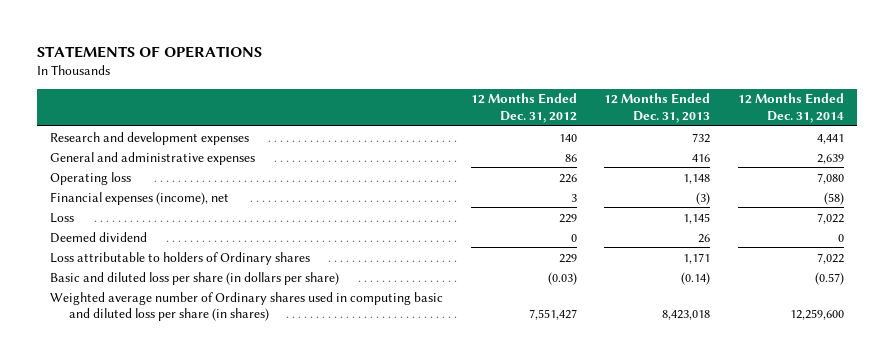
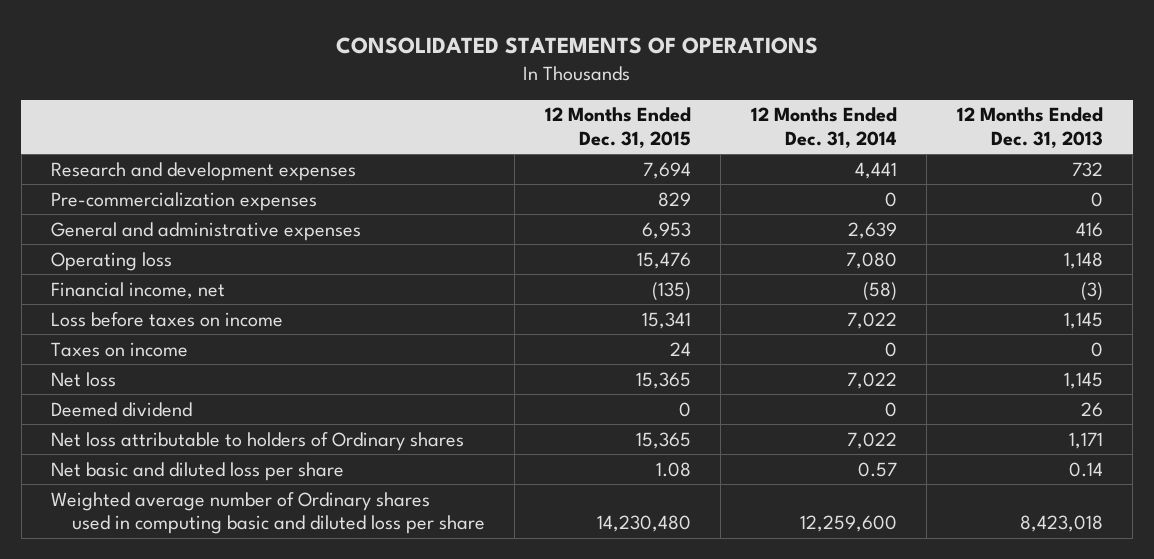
- STATEMENTS OF OPERATIONS
+ CONSOLIDATED STATEMENTS OF OPERATIONS
- | 12 Months Ended Dec. 31, 2012 | 12 Months Ended Dec. 31, 2013 | 12 Months Ended Dec. 31, 2014
+ | 12 Months Ended Dec. 31, 2015 | 12 Months Ended Dec. 31, 2014 | 12 Months Ended Dec. 31, 2013
+ Pre-commercialization expenses | 829 | 0 | 0
- Financial expenses (income), net | 3 | (3) | (58)
- Loss | 229 | 1,145 | 7,022
+ Financial income, net | (135) | (58) | (3)
+ Loss before taxes on income | 15,341 | 7,022 | 1,145
+ Taxes on income | 24 | 0 | 0
+ Net loss | 15,365 | 7,022 | 1,145
- Loss attributable to holders of Ordinary shares | 229 | 1,171 | 7,022
- Basic and diluted loss per share (in dollars per share) | (0.03) | (0.14) | (0.57)
- Weighted average number of Ordinary shares used in computing basic and diluted loss per share (in shares) | 7,551,427 | 8,423,018 | 12,259,600
+ Net loss attributable to holders of Ordinary shares | 15,365 | 7,022 | 1,171
+ Net basic and diluted loss per share | 1.08 | 0.57 | 0.14
+ Weighted average number of Ordinary shares used in computing basic and diluted loss per share | 14,230,480 | 12,259,600 | 8,423,018

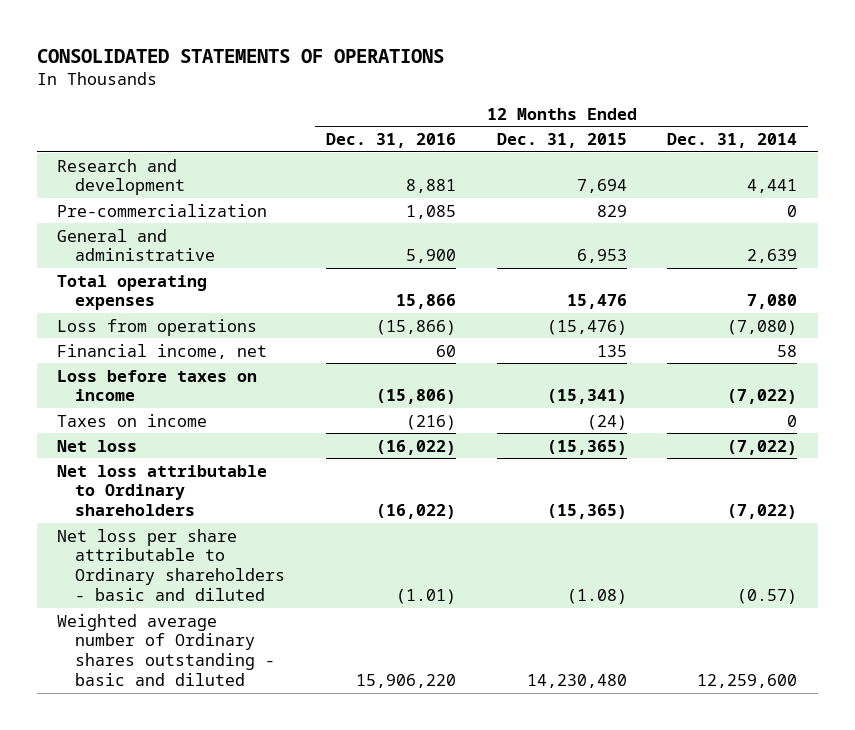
- | 12 Months Ended Dec. 31, 2015 | 12 Months Ended Dec. 31, 2014 | 12 Months Ended Dec. 31, 2013
+ | 12 Months Ended Dec. 31, 2016 | 12 Months Ended Dec. 31, 2015 | 12 Months Ended Dec. 31, 2014
- Research and development expenses | 7,694 | 4,441 | 732
- Pre-commercialization expenses | 829 | 0 | 0
- General and administrative expenses | 6,953 | 2,639 | 416
- Operating loss | 15,476 | 7,080 | 1,148
- Financial income, net | (135) | (58) | (3)
- Loss before taxes on income | 15,341 | 7,022 | 1,145
- Taxes on income | 24 | 0 | 0
- Net loss | 15,365 | 7,022 | 1,145
- Deemed dividend | 0 | 0 | 26
- Net loss attributable to holders of Ordinary shares | 15,365 | 7,022 | 1,171
- Net basic and diluted loss per share | 1.08 | 0.57 | 0.14
- Weighted average number of Ordinary shares used in computing basic and diluted loss per share | 14,230,480 | 12,259,600 | 8,423,018
+ Research and development | 8,881 | 7,694 | 4,441
+ Pre-commercialization | 1,085 | 829 | 0
+ General and administrative | 5,900 | 6,953 | 2,639
+ Total operating expenses | 15,866 | 15,476 | 7,080
+ Loss from operations | (15,866) | (15,476) | (7,080)
+ Financial income, net | 60 | 135 | 58
+ Loss before taxes on income | (15,806) | (15,341) | (7,022)
+ Taxes on income | (216) | (24) | 0
+ Net loss | (16,022) | (15,365) | (7,022)
+ Net loss attributable to Ordinary shareholders | (16,022) | (15,365) | (7,022)
+ Net loss per share attributable to Ordinary shareholders - basic and diluted | (1.01) | (1.08) | (0.57)
+ Weighted average number of Ordinary shares outstanding - basic and diluted | 15,906,220 | 14,230,480 | 12,259,600

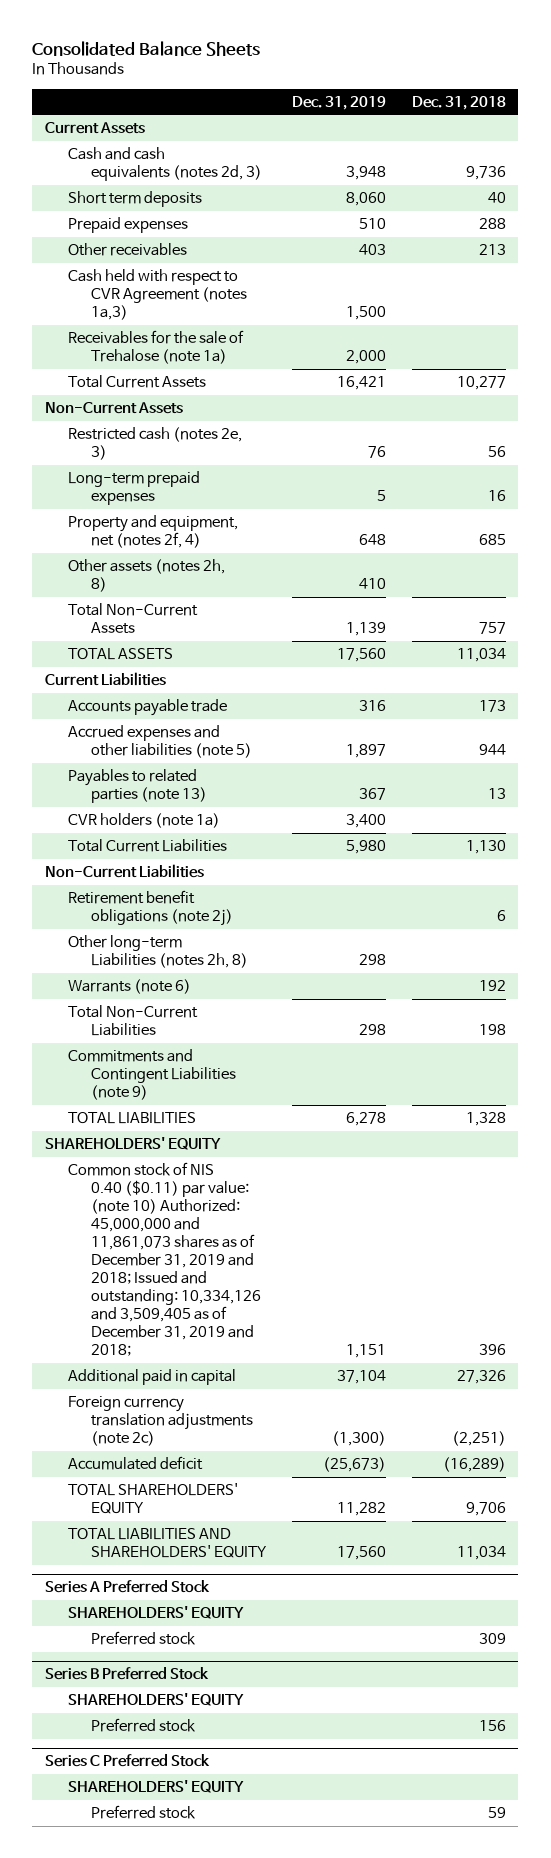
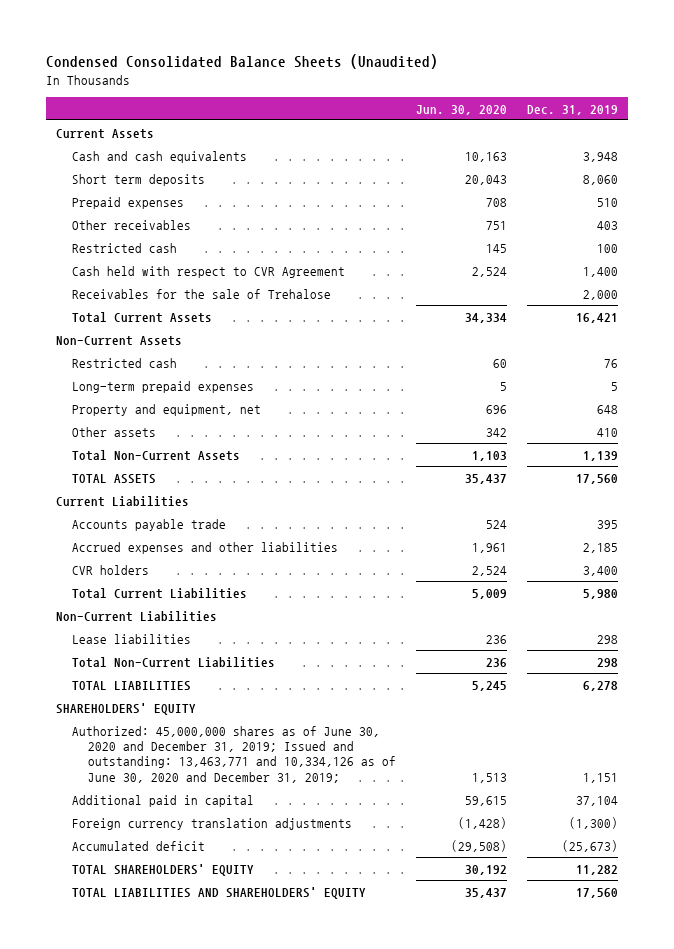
- Consolidated Balance Sheets
+ Condensed Consolidated Balance Sheets (Unaudited)
- | Dec. 31, 2019 | Dec. 31, 2018
+ | Jun. 30, 2020 | Dec. 31, 2019
- Cash and cash equivalents (notes 2d, 3) | 3,948 | 9,736
+ Cash and cash equivalents | 10,163 | 3,948
- Cash held with respect to CVR Agreement (notes 1a,3) | 1,500 |
- Receivables for the sale of Trehalose (note 1a) | 2,000 |
+ Restricted cash | 145 | 100
+ Cash held with respect to CVR Agreement | 2,524 | 1,400
+ Receivables for the sale of Trehalose | | 2,000
- Restricted cash (notes 2e, 3) | 76 | 56
+ Restricted cash | 60 | 76
- Property and equipment, net (notes 2f, 4) | 648 | 685
- Other assets (notes 2h, 8) | 410 |
+ Property and equipment, net | 696 | 648
+ Other assets | 342 | 410
- Accounts payable trade | 316 | 173
- Accrued expenses and other liabilities (note 5) | 1,897 | 944
- Payables to related parties (note 13) | 367 | 13
- CVR holders (note 1a) | 3,400 |
+ Accounts payable trade | 524 | 395
+ Accrued expenses and other liabilities | 1,961 | 2,185
+ CVR holders | 2,524 | 3,400
- Retirement benefit obligations (note 2j) | | 6
- Other long-term Liabilities (notes 2h, 8) | 298 |
- Warrants (note 6) | | 192
+ Lease liabilities | 236 | 298
- Commitments and Contingent Liabilities (note 9)
- Common stock of NIS 0.40 ($0.11) par value: (note 10) Authorized: 45,000,000 and 11,861,073 shares as of December 31, 2019 and 2018; Issued and outstanding: 10,334,126 and 3,509,405 as of December 31, 2019 and 2018; | 1,151 | 396
+ Authorized: 45,000,000 shares as of June 30, 2020 and December 31, 2019; Issued and outstanding: 13,463,771 and 10,334,126 as of June 30, 2020 and December 31, 2019; | 1,513 | 1,151
- Foreign currency translation adjustments (note 2c) | (1,300) | (2,251)
+ Foreign currency translation adjustments | (1,428) | (1,300)
- Series A Preferred Stock
- SHAREHOLDERS' EQUITY
- Preferred stock | | 309
- Series B Preferred Stock
- SHAREHOLDERS' EQUITY
- Preferred stock | | 156
- Series C Preferred Stock
- SHAREHOLDERS' EQUITY
- Preferred stock | | 59

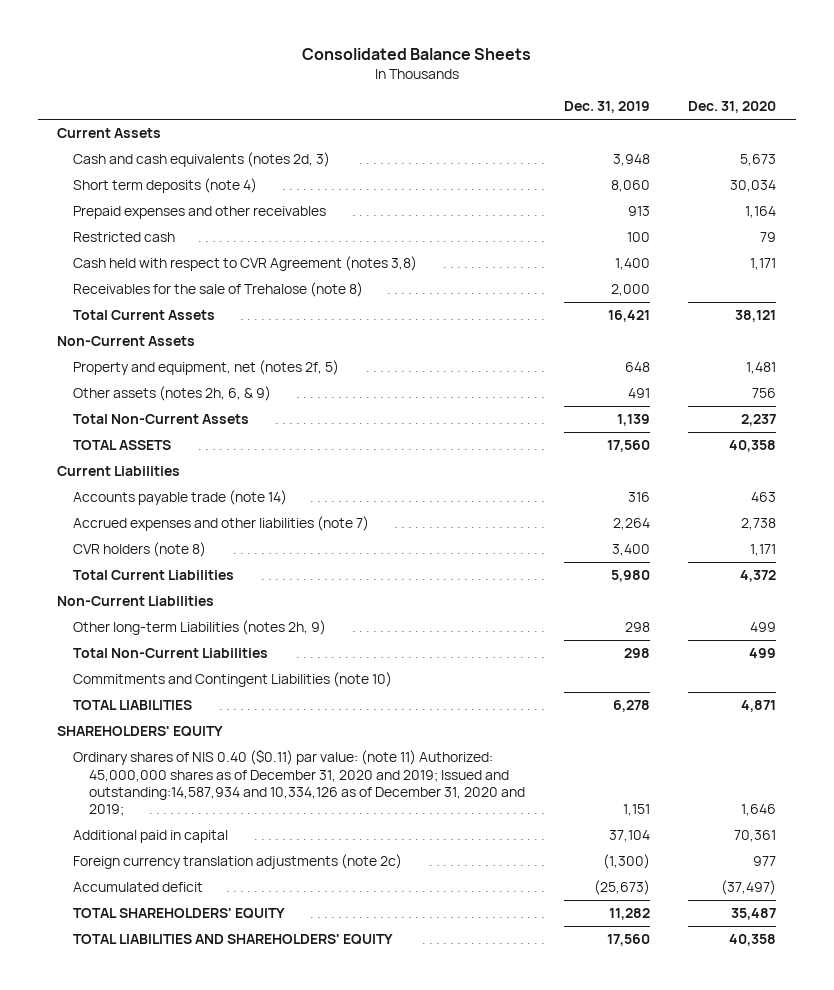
- Condensed Consolidated Balance Sheets (Unaudited)
+ Consolidated Balance Sheets
- | Jun. 30, 2020 | Dec. 31, 2019
+ | Dec. 31, 2019 | Dec. 31, 2020
- Cash and cash equivalents | 10,163 | 3,948
- Short term deposits | 20,043 | 8,060
- Prepaid expenses | 708 | 510
- Other receivables | 751 | 403
+ Cash and cash equivalents (notes 2d, 3) | 3,948 | 5,673
+ Short term deposits (note 4) | 8,060 | 30,034
+ Prepaid expenses and other receivables | 913 | 1,164
- Cash held with respect to CVR Agreement | 2,524 | 1,400
- Receivables for the sale of Trehalose | | 2,000
+ Cash held with respect to CVR Agreement (notes 3,8) | 1,400 | 1,171
+ Receivables for the sale of Trehalose (note 8) | 2,000 |
- Restricted cash | 60 | 76
- Long-term prepaid expenses | 5 | 5
- Property and equipment, net | 696 | 648
- Other assets | 342 | 410
+ Property and equipment, net (notes 2f, 5) | 648 | 1,481
+ Other assets (notes 2h, 6, & 9) | 491 | 756
- Accounts payable trade | 524 | 395
- Accrued expenses and other liabilities | 1,961 | 2,185
- CVR holders | 2,524 | 3,400
+ Accounts payable trade (note 14) | 316 | 463
+ Accrued expenses and other liabilities (note 7) | 2,264 | 2,738
+ CVR holders (note 8) | 3,400 | 1,171
- Lease liabilities | 236 | 298
+ Other long-term Liabilities (notes 2h, 9) | 298 | 499
+ Commitments and Contingent Liabilities (note 10)
- Authorized: 45,000,000 shares as of June 30, 2020 and December 31, 2019; Issued and outstanding: 13,463,771 and 10,334,126 as of June 30, 2020 and December 31, 2019; | 1,513 | 1,151
+ Ordinary shares of NIS 0.40 ($0.11) par value: (note 11) Authorized: 45,000,000 shares as of December 31, 2020 and 2019; Issued and outstanding:14,587,934 and 10,334,126 as of December 31, 2020 and 2019; | 1,151 | 1,646
- Foreign currency translation adjustments | (1,428) | (1,300)
+ Foreign currency translation adjustments (note 2c) | (1,300) | 977

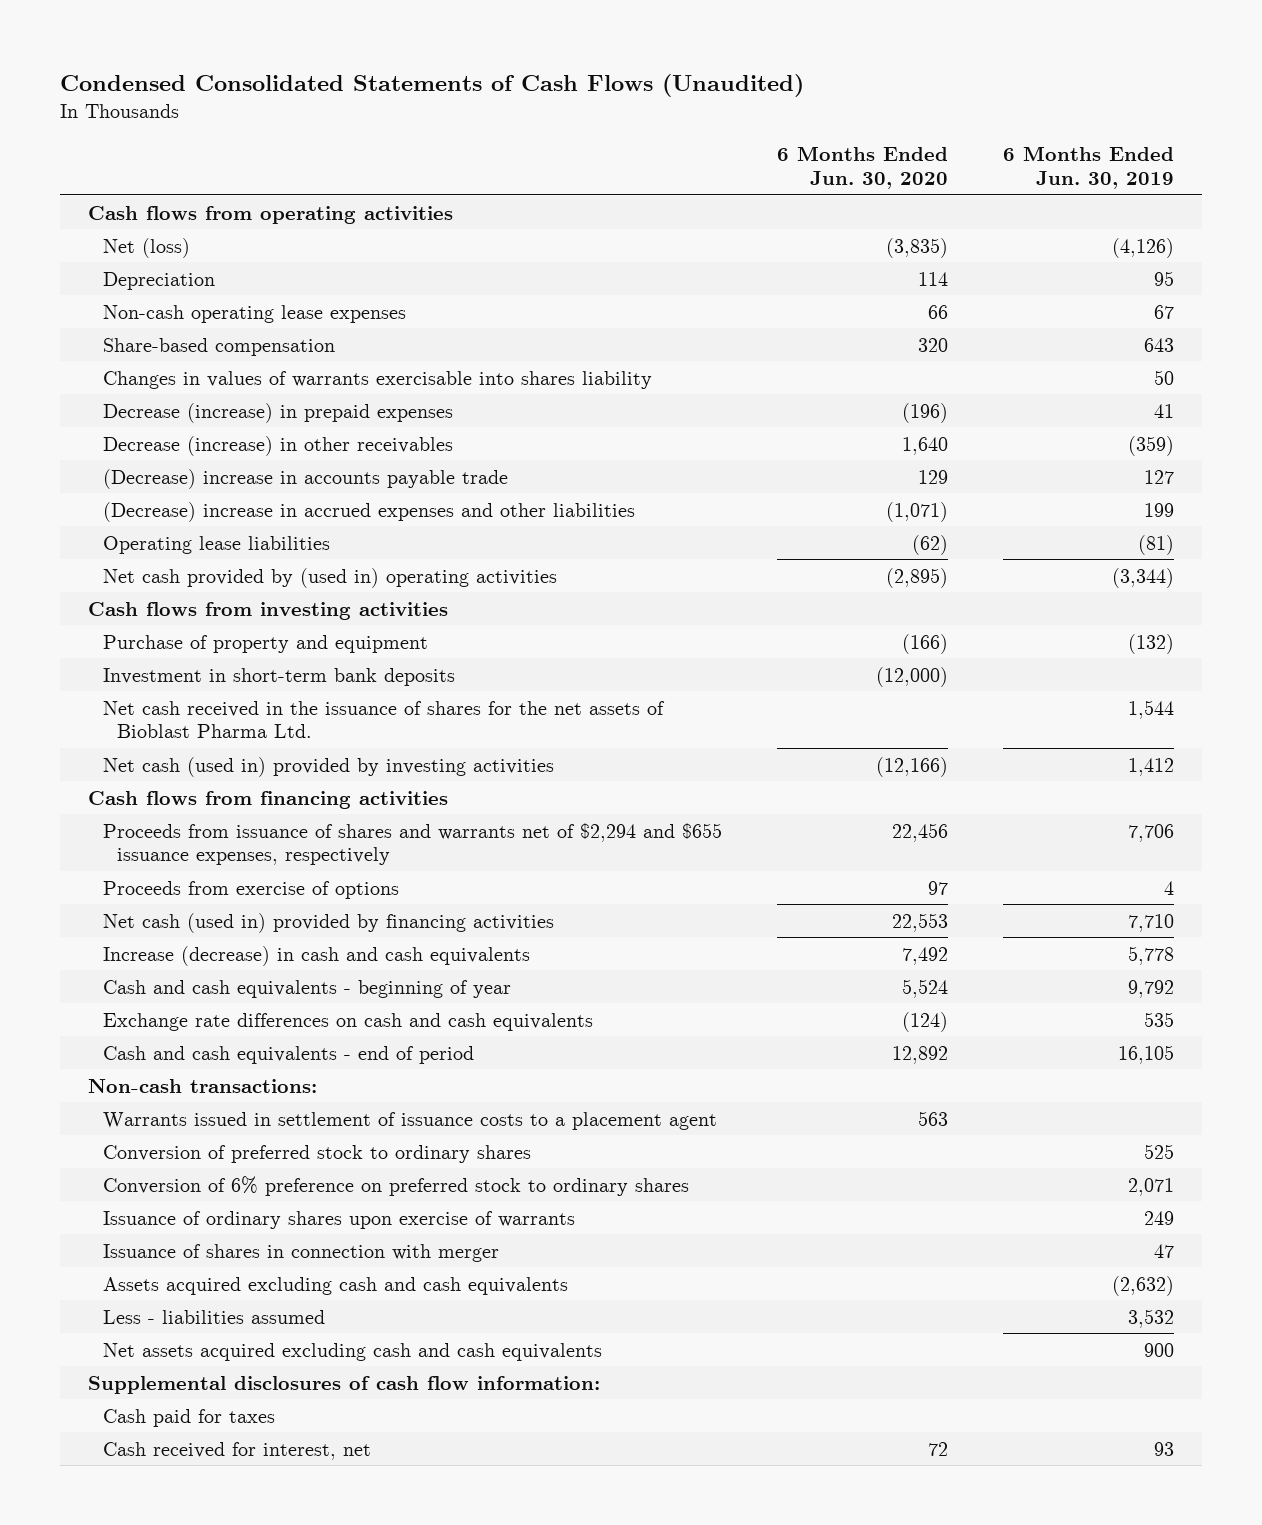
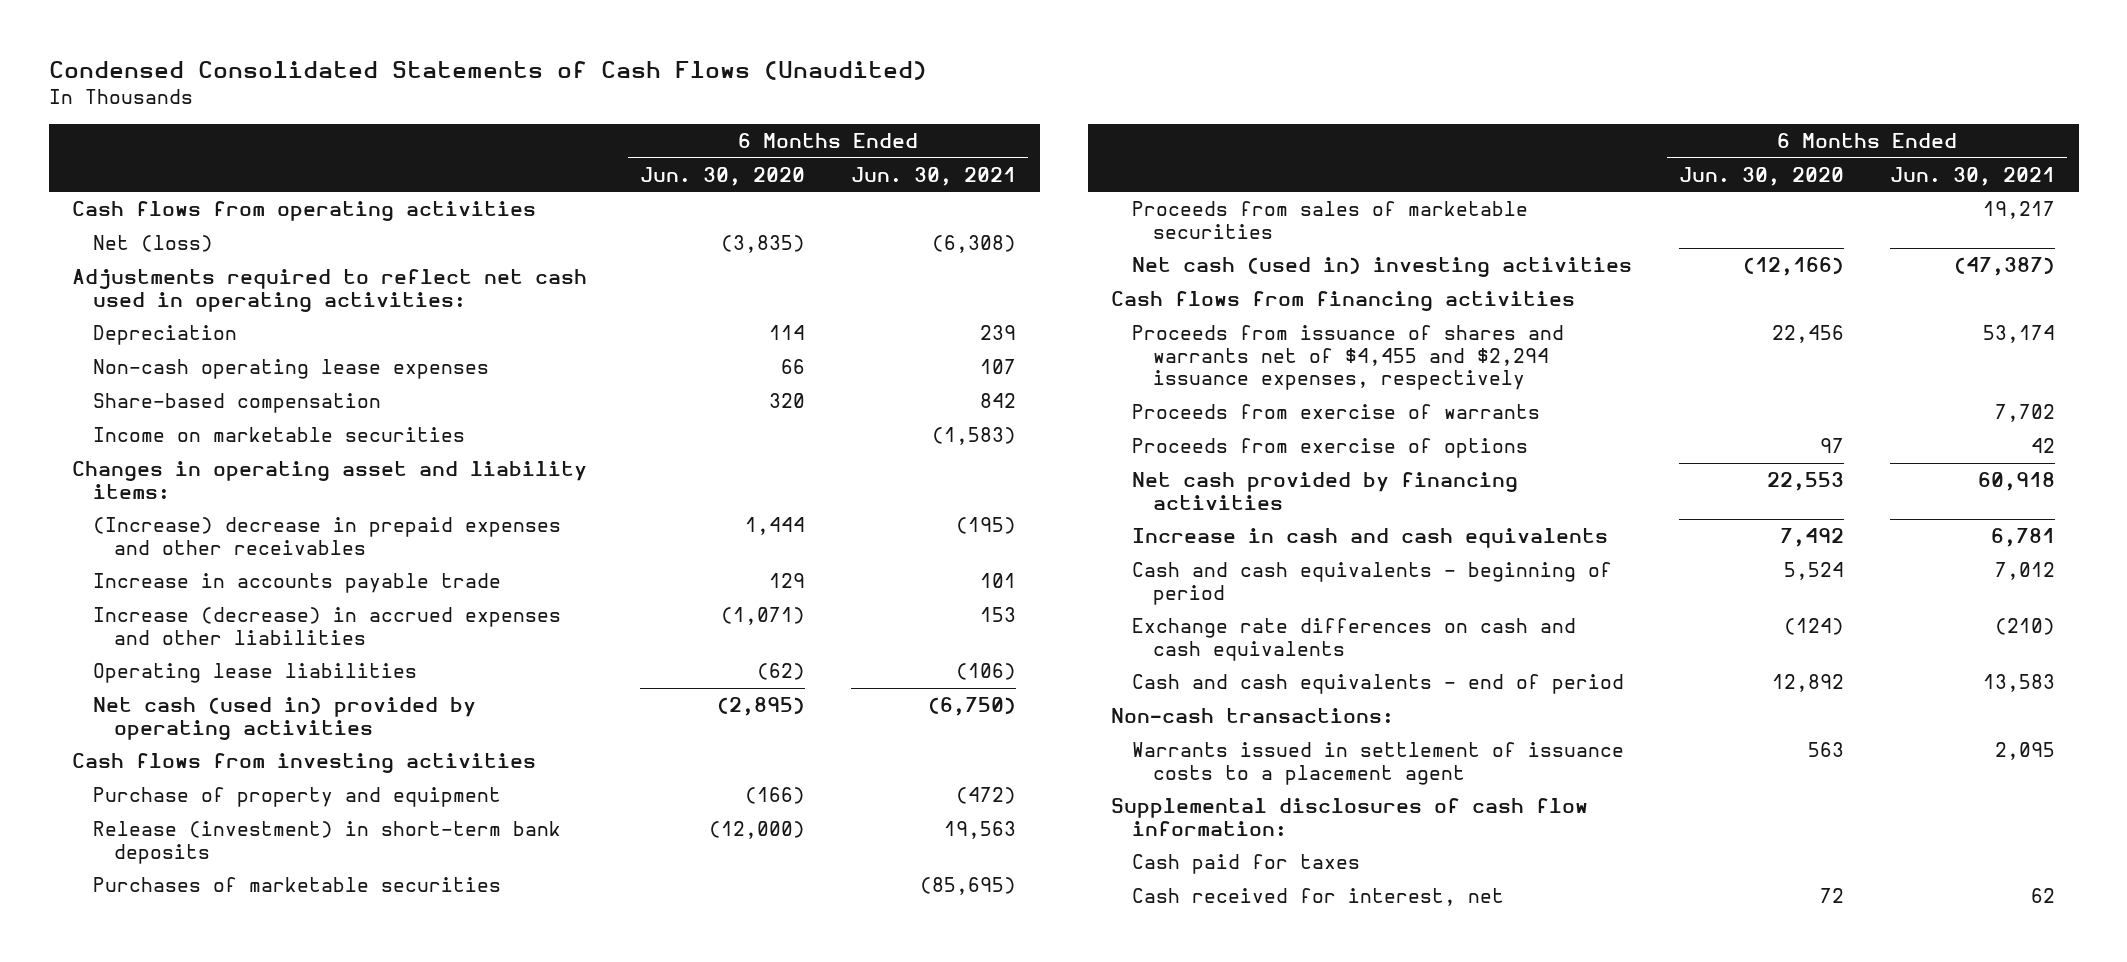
- | 6 Months Ended Jun. 30, 2020 | 6 Months Ended Jun. 30, 2019
+ | 6 Months Ended Jun. 30, 2020 | 6 Months Ended Jun. 30, 2021
+ Adjustments required to reflect net cash used in operating activities:
- Changes in values of warrants exercisable into shares liability | | 50
- Decrease (increase) in prepaid expenses | (196) | 41
- Decrease (increase) in other receivables | 1,640 | (359)
- (Decrease) increase in accounts payable trade | 129 | 127
- (Decrease) increase in accrued expenses and other liabilities | (1,071) | 199
+ Income on marketable securities | | (1,583)
+ Changes in operating asset and liability items:
+ (Increase) decrease in prepaid expenses and other receivables | 1,444 | (195)
+ Increase in accounts payable trade | 129 | 101
+ Increase (decrease) in accrued expenses and other liabilities | (1,071) | 153
- Net cash provided by (used in) operating activities | (2,895) | (3,344)
+ Net cash (used in) provided by operating activities | (2,895) | (6,750)
- Investment in short-term bank deposits | (12,000) |
- Net cash received in the issuance of shares for the net assets of Bioblast Pharma Ltd. | | 1,544
- Net cash (used in) provided by investing activities | (12,166) | 1,412
+ Release (investment) in short-term bank deposits | (12,000) | 19,563
+ Purchases of marketable securities | | (85,695)
+ Proceeds from sales of marketable securities | | 19,217
+ Net cash (used in) investing activities | (12,166) | (47,387)
- Proceeds from issuance of shares and warrants net of $2,294 and $655 issuance expenses, respectively | 22,456 | 7,706
+ Proceeds from issuance of shares and warrants net of $4,455 and $2,294 issuance expenses, respectively | 22,456 | 53,174
+ Proceeds from exercise of warrants | | 7,702
- Net cash (used in) provided by financing activities | 22,553 | 7,710
- Increase (decrease) in cash and cash equivalents | 7,492 | 5,778
- Cash and cash equivalents - beginning of year | 5,524 | 9,792
+ Net cash provided by financing activities | 22,553 | 60,918
+ Increase in cash and cash equivalents | 7,492 | 6,781
+ Cash and cash equivalents - beginning of period | 5,524 | 7,012
- Conversion of preferred stock to ordinary shares | | 525
- Conversion of 6% preference on preferred stock to ordinary shares | | 2,071
- Issuance of ordinary shares upon exercise of warrants | | 249
- Issuance of shares in connection with merger | | 47
- Assets acquired excluding cash and cash equivalents | | (2,632)
- Less - liabilities assumed | | 3,532
- Net assets acquired excluding cash and cash equivalents | | 900

